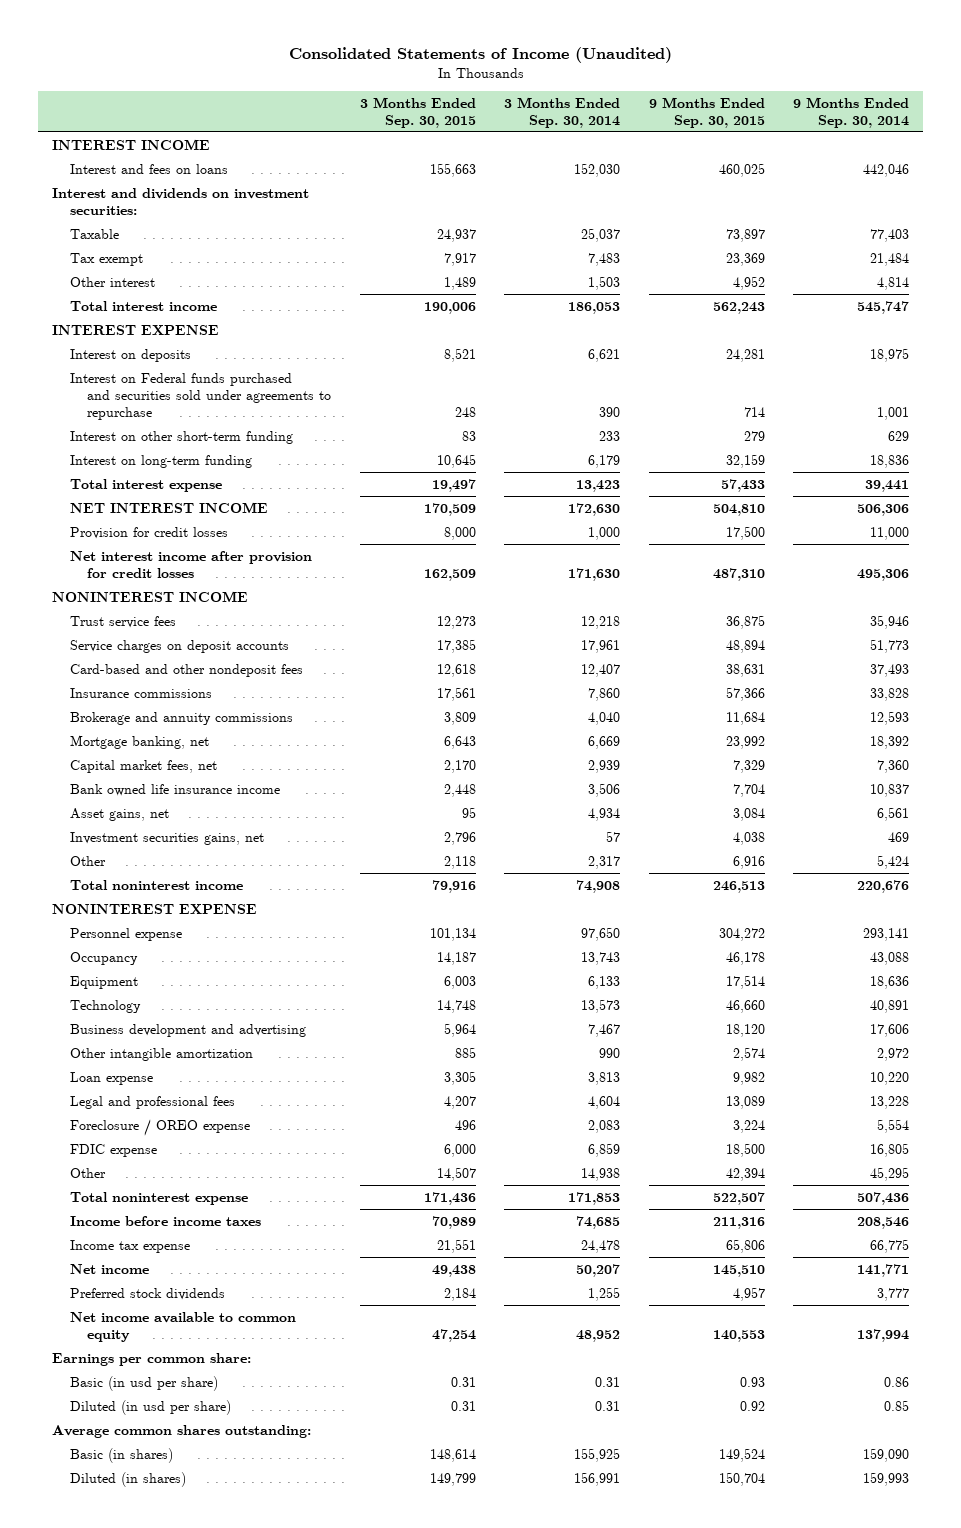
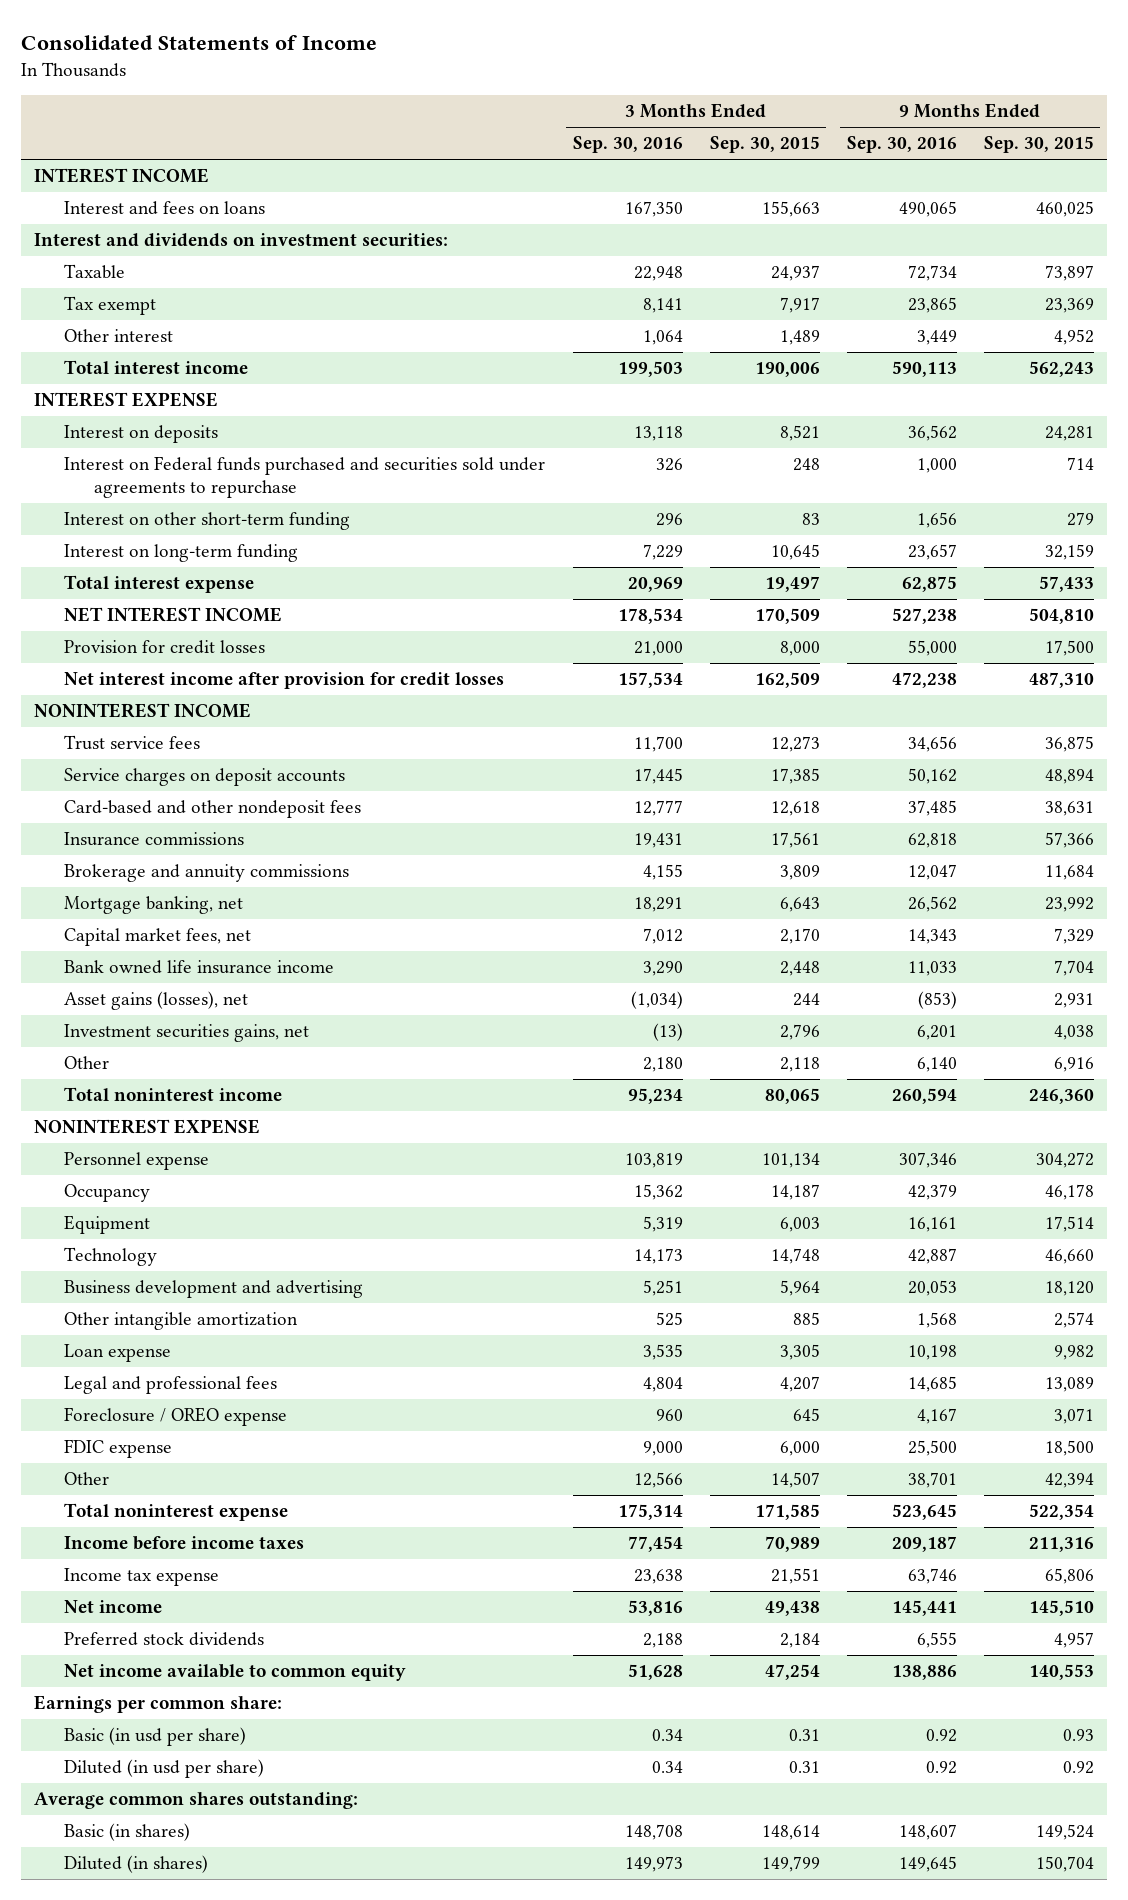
- Consolidated Statements of Income (Unaudited)
+ Consolidated Statements of Income
- | 3 Months Ended Sep. 30, 2015 | 3 Months Ended Sep. 30, 2014 | 9 Months Ended Sep. 30, 2015 | 9 Months Ended Sep. 30, 2014
+ | 3 Months Ended Sep. 30, 2016 | 3 Months Ended Sep. 30, 2015 | 9 Months Ended Sep. 30, 2016 | 9 Months Ended Sep. 30, 2015
- Asset gains, net | 95 | 4,934 | 3,084 | 6,561
+ Asset gains (losses), net | (1,034) | 244 | (853) | 2,931
- Total noninterest income | 79,916 | 74,908 | 246,513 | 220,676
+ Total noninterest income | 95,234 | 80,065 | 260,594 | 246,360
- Foreclosure / OREO expense | 496 | 2,083 | 3,224 | 5,554
+ Foreclosure / OREO expense | 960 | 645 | 4,167 | 3,071
- Total noninterest expense | 171,436 | 171,853 | 522,507 | 507,436
+ Total noninterest expense | 175,314 | 171,585 | 523,645 | 522,354

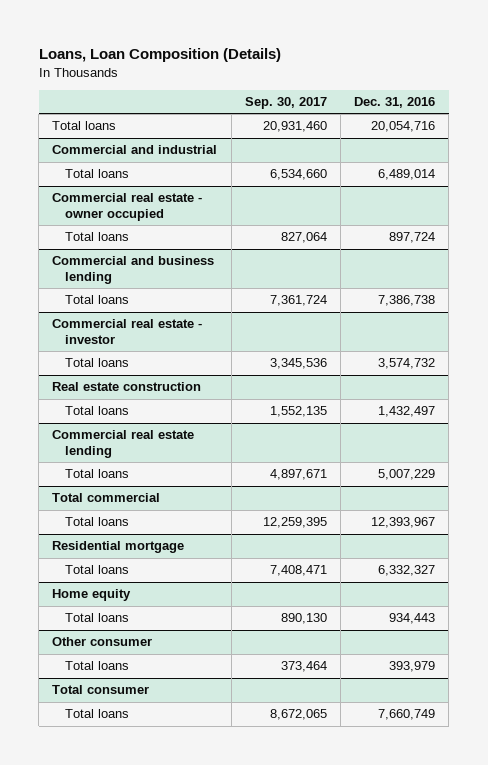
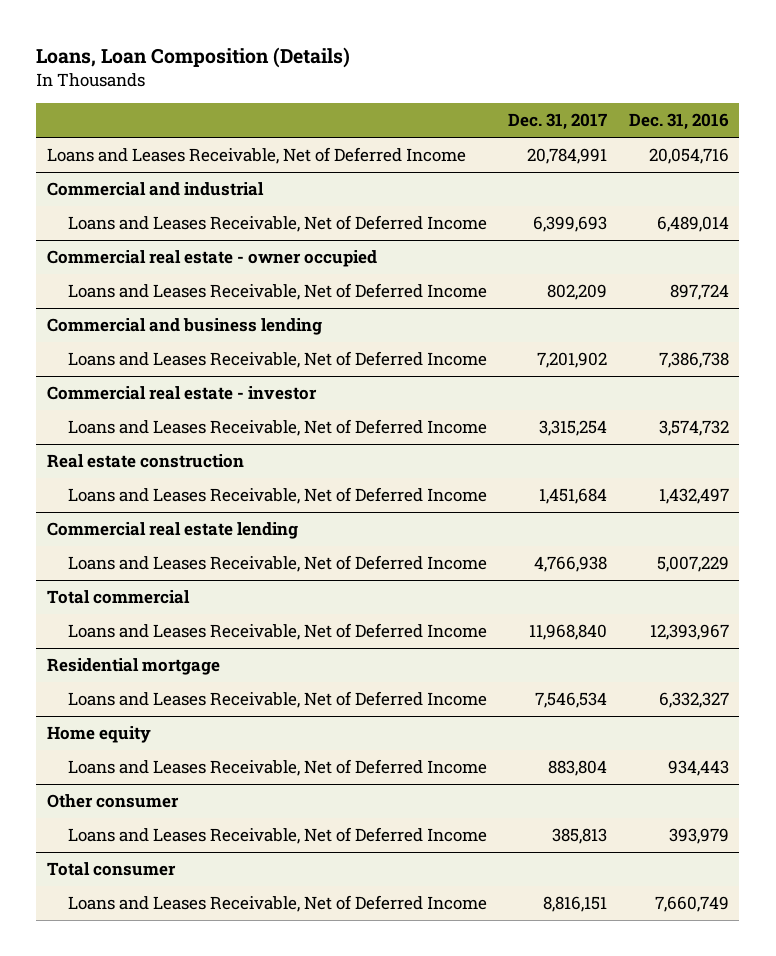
- | Sep. 30, 2017 | Dec. 31, 2016
+ | Dec. 31, 2017 | Dec. 31, 2016
- Total loans | 20,931,460 | 20,054,716
+ Loans and Leases Receivable, Net of Deferred Income | 20,784,991 | 20,054,716
@ Commercial and industrial
- Total loans | 6,534,660 | 6,489,014
+ Loans and Leases Receivable, Net of Deferred Income | 6,399,693 | 6,489,014
@ Commercial real estate - owner occupied
- Total loans | 827,064 | 897,724
+ Loans and Leases Receivable, Net of Deferred Income | 802,209 | 897,724
@ Commercial and business lending
- Total loans | 7,361,724 | 7,386,738
+ Loans and Leases Receivable, Net of Deferred Income | 7,201,902 | 7,386,738
@ Commercial real estate - investor
- Total loans | 3,345,536 | 3,574,732
+ Loans and Leases Receivable, Net of Deferred Income | 3,315,254 | 3,574,732
@ Real estate construction
- Total loans | 1,552,135 | 1,432,497
+ Loans and Leases Receivable, Net of Deferred Income | 1,451,684 | 1,432,497
@ Commercial real estate lending
- Total loans | 4,897,671 | 5,007,229
+ Loans and Leases Receivable, Net of Deferred Income | 4,766,938 | 5,007,229
@ Total commercial
- Total loans | 12,259,395 | 12,393,967
+ Loans and Leases Receivable, Net of Deferred Income | 11,968,840 | 12,393,967
@ Residential mortgage
- Total loans | 7,408,471 | 6,332,327
+ Loans and Leases Receivable, Net of Deferred Income | 7,546,534 | 6,332,327
@ Home equity
- Total loans | 890,130 | 934,443
+ Loans and Leases Receivable, Net of Deferred Income | 883,804 | 934,443
@ Other consumer
- Total loans | 373,464 | 393,979
+ Loans and Leases Receivable, Net of Deferred Income | 385,813 | 393,979
@ Total consumer
- Total loans | 8,672,065 | 7,660,749
+ Loans and Leases Receivable, Net of Deferred Income | 8,816,151 | 7,660,749

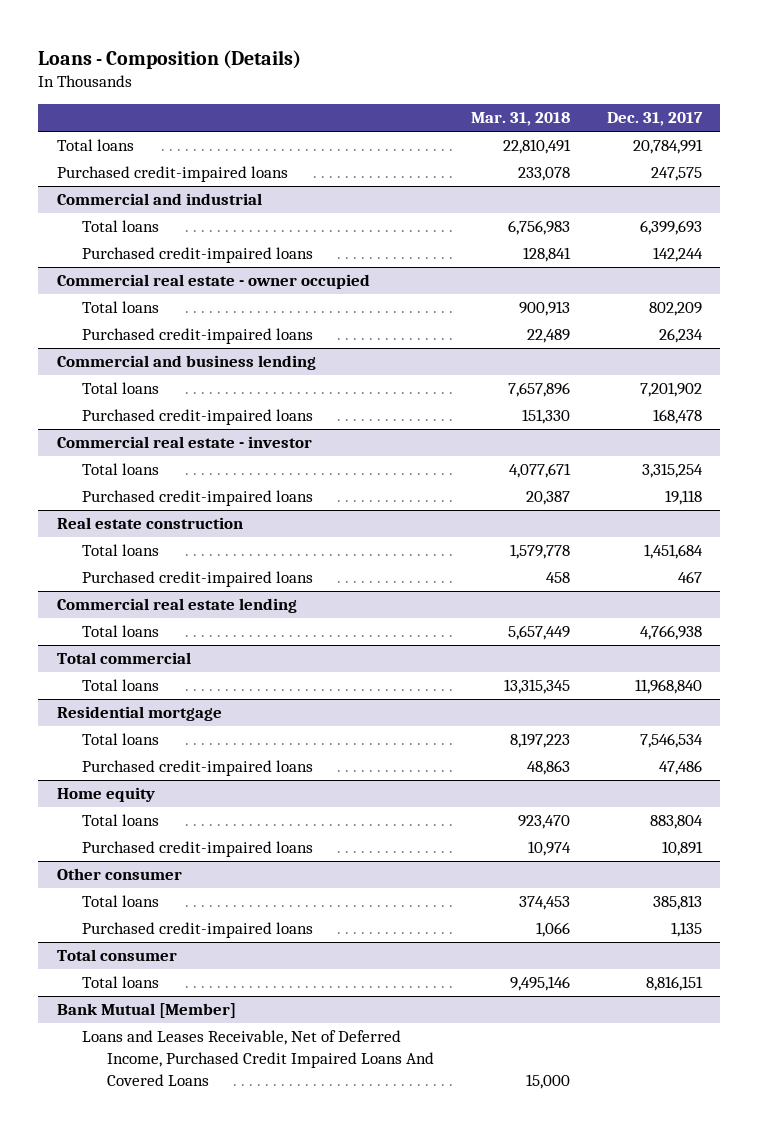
- Loans, Loan Composition (Details)
+ Loans - Composition (Details)
- | Dec. 31, 2017 | Dec. 31, 2016
+ | Mar. 31, 2018 | Dec. 31, 2017
- Loans and Leases Receivable, Net of Deferred Income | 20,784,991 | 20,054,716
+ Total loans | 22,810,491 | 20,784,991
+ Purchased credit-impaired loans | 233,078 | 247,575
@ Commercial and industrial
- Loans and Leases Receivable, Net of Deferred Income | 6,399,693 | 6,489,014
+ Total loans | 6,756,983 | 6,399,693
+ Purchased credit-impaired loans | 128,841 | 142,244
@ Commercial real estate - owner occupied
- Loans and Leases Receivable, Net of Deferred Income | 802,209 | 897,724
+ Total loans | 900,913 | 802,209
+ Purchased credit-impaired loans | 22,489 | 26,234
@ Commercial and business lending
- Loans and Leases Receivable, Net of Deferred Income | 7,201,902 | 7,386,738
+ Total loans | 7,657,896 | 7,201,902
+ Purchased credit-impaired loans | 151,330 | 168,478
@ Commercial real estate - investor
- Loans and Leases Receivable, Net of Deferred Income | 3,315,254 | 3,574,732
+ Total loans | 4,077,671 | 3,315,254
+ Purchased credit-impaired loans | 20,387 | 19,118
@ Real estate construction
- Loans and Leases Receivable, Net of Deferred Income | 1,451,684 | 1,432,497
+ Total loans | 1,579,778 | 1,451,684
+ Purchased credit-impaired loans | 458 | 467
@ Commercial real estate lending
- Loans and Leases Receivable, Net of Deferred Income | 4,766,938 | 5,007,229
+ Total loans | 5,657,449 | 4,766,938
@ Total commercial
- Loans and Leases Receivable, Net of Deferred Income | 11,968,840 | 12,393,967
+ Total loans | 13,315,345 | 11,968,840
@ Residential mortgage
- Loans and Leases Receivable, Net of Deferred Income | 7,546,534 | 6,332,327
+ Total loans | 8,197,223 | 7,546,534
+ Purchased credit-impaired loans | 48,863 | 47,486
@ Home equity
- Loans and Leases Receivable, Net of Deferred Income | 883,804 | 934,443
+ Total loans | 923,470 | 883,804
+ Purchased credit-impaired loans | 10,974 | 10,891
@ Other consumer
- Loans and Leases Receivable, Net of Deferred Income | 385,813 | 393,979
+ Total loans | 374,453 | 385,813
+ Purchased credit-impaired loans | 1,066 | 1,135
@ Total consumer
- Loans and Leases Receivable, Net of Deferred Income | 8,816,151 | 7,660,749
+ Total loans | 9,495,146 | 8,816,151
+ Bank Mutual [Member]
+ Loans and Leases Receivable, Net of Deferred Income, Purchased Credit Impaired Loans And Covered Loans | 15,000 |

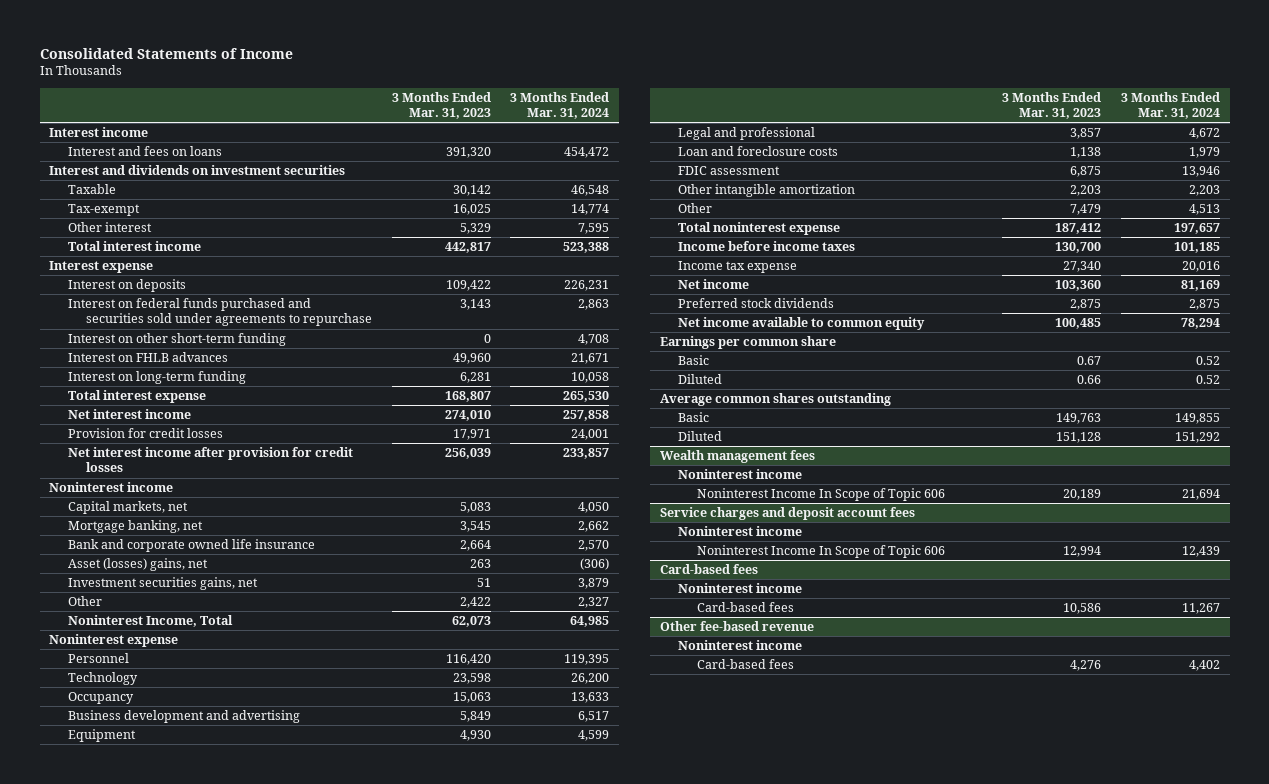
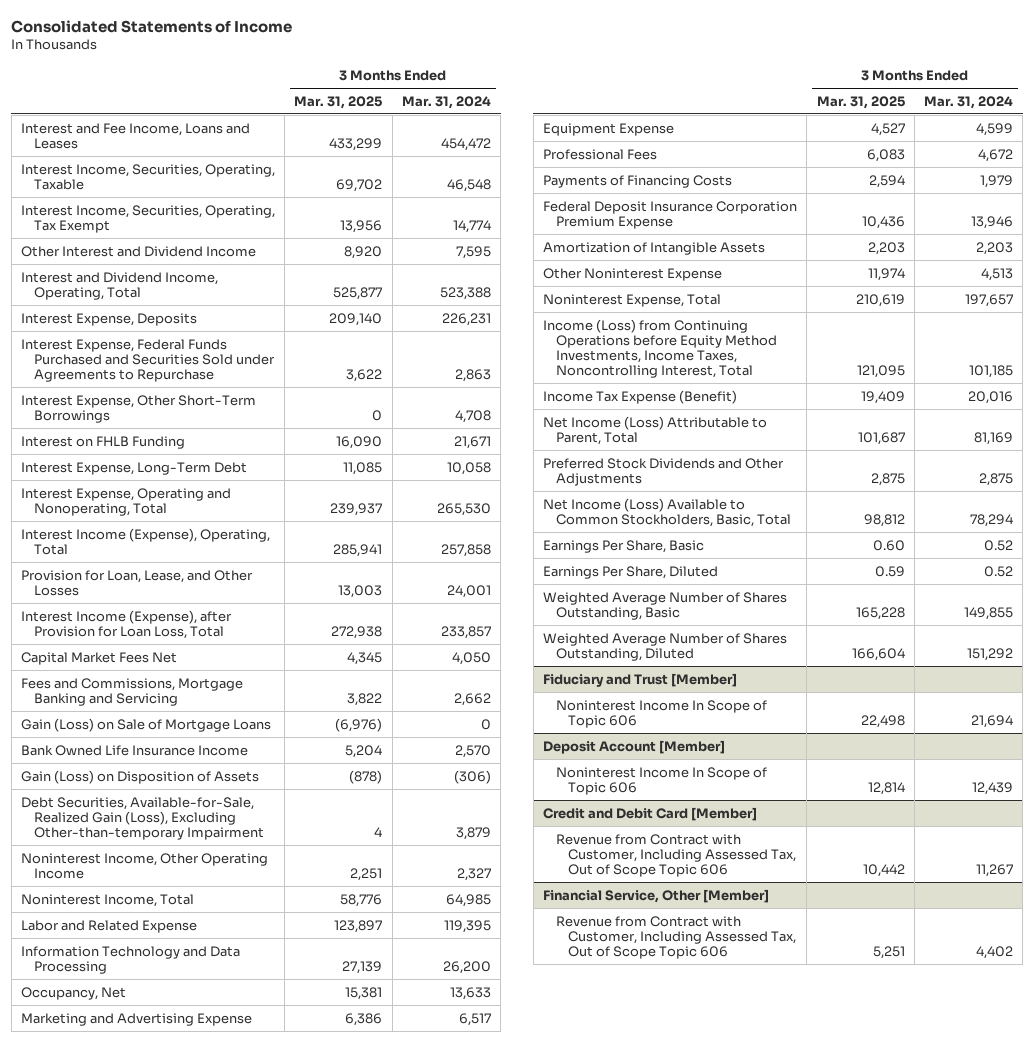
- | 3 Months Ended Mar. 31, 2023 | 3 Months Ended Mar. 31, 2024
+ | 3 Months Ended Mar. 31, 2025 | 3 Months Ended Mar. 31, 2024
- Interest income
- Interest and fees on loans | 391,320 | 454,472
- Interest and dividends on investment securities
- Taxable | 30,142 | 46,548
- Tax-exempt | 16,025 | 14,774
- Other interest | 5,329 | 7,595
- Total interest income | 442,817 | 523,388
- Interest expense
- Interest on deposits | 109,422 | 226,231
- Interest on federal funds purchased and securities sold under agreements to repurchase | 3,143 | 2,863
- Interest on other short-term funding | 0 | 4,708
- Interest on FHLB advances | 49,960 | 21,671
- Interest on long-term funding | 6,281 | 10,058
- Total interest expense | 168,807 | 265,530
- Net interest income | 274,010 | 257,858
- Provision for credit losses | 17,971 | 24,001
- Net interest income after provision for credit losses | 256,039 | 233,857
- Noninterest income
- Capital markets, net | 5,083 | 4,050
- Mortgage banking, net | 3,545 | 2,662
- Bank and corporate owned life insurance | 2,664 | 2,570
- Asset (losses) gains, net | 263 | (306)
- Investment securities gains, net | 51 | 3,879
- Other | 2,422 | 2,327
+ Interest and Fee Income, Loans and Leases | 433,299 | 454,472
+ Interest Income, Securities, Operating, Taxable | 69,702 | 46,548
+ Interest Income, Securities, Operating, Tax Exempt | 13,956 | 14,774
+ Other Interest and Dividend Income | 8,920 | 7,595
+ Interest and Dividend Income, Operating, Total | 525,877 | 523,388
+ Interest Expense, Deposits | 209,140 | 226,231
+ Interest Expense, Federal Funds Purchased and Securities Sold under Agreements to Repurchase | 3,622 | 2,863
+ Interest Expense, Other Short-Term Borrowings | 0 | 4,708
+ Interest on FHLB Funding | 16,090 | 21,671
+ Interest Expense, Long-Term Debt | 11,085 | 10,058
+ Interest Expense, Operating and Nonoperating, Total | 239,937 | 265,530
+ Interest Income (Expense), Operating, Total | 285,941 | 257,858
+ Provision for Loan, Lease, and Other Losses | 13,003 | 24,001
+ Interest Income (Expense), after Provision for Loan Loss, Total | 272,938 | 233,857
+ Capital Market Fees Net | 4,345 | 4,050
+ Fees and Commissions, Mortgage Banking and Servicing | 3,822 | 2,662
+ Gain (Loss) on Sale of Mortgage Loans | (6,976) | 0
+ Bank Owned Life Insurance Income | 5,204 | 2,570
+ Gain (Loss) on Disposition of Assets | (878) | (306)
+ Debt Securities, Available-for-Sale, Realized Gain (Loss), Excluding Other-than-temporary Impairment | 4 | 3,879
+ Noninterest Income, Other Operating Income | 2,251 | 2,327
- Noninterest expense
- Personnel | 116,420 | 119,395
- Technology | 23,598 | 26,200
- Occupancy | 15,063 | 13,633
- Business development and advertising | 5,849 | 6,517
- Equipment | 4,930 | 4,599
- Legal and professional | 3,857 | 4,672
- Loan and foreclosure costs | 1,138 | 1,979
- FDIC assessment | 6,875 | 13,946
- Other intangible amortization | 2,203 | 2,203
- Other | 7,479 | 4,513
- Total noninterest expense | 187,412 | 197,657
- Income before income taxes | 130,700 | 101,185
- Income tax expense | 27,340 | 20,016
- Net income | 103,360 | 81,169
- Preferred stock dividends | 2,875 | 2,875
- Net income available to common equity | 100,485 | 78,294
- Earnings per common share
- Basic | 0.67 | 0.52
- Diluted | 0.66 | 0.52
- Average common shares outstanding
- Basic | 149,763 | 149,855
- Diluted | 151,128 | 151,292
- Wealth management fees
- Noninterest income
+ Labor and Related Expense | 123,897 | 119,395
+ Information Technology and Data Processing | 27,139 | 26,200
+ Occupancy, Net | 15,381 | 13,633
+ Marketing and Advertising Expense | 6,386 | 6,517
+ Equipment Expense | 4,527 | 4,599
+ Professional Fees | 6,083 | 4,672
+ Payments of Financing Costs | 2,594 | 1,979
+ Federal Deposit Insurance Corporation Premium Expense | 10,436 | 13,946
+ Amortization of Intangible Assets | 2,203 | 2,203
+ Other Noninterest Expense | 11,974 | 4,513
+ Noninterest Expense, Total | 210,619 | 197,657
+ Income (Loss) from Continuing Operations before Equity Method Investments, Income Taxes, Noncontrolling Interest, Total | 121,095 | 101,185
+ Income Tax Expense (Benefit) | 19,409 | 20,016
+ Net Income (Loss) Attributable to Parent, Total | 101,687 | 81,169
+ Preferred Stock Dividends and Other Adjustments | 2,875 | 2,875
+ Net Income (Loss) Available to Common Stockholders, Basic, Total | 98,812 | 78,294
+ Earnings Per Share, Basic | 0.60 | 0.52
+ Earnings Per Share, Diluted | 0.59 | 0.52
+ Weighted Average Number of Shares Outstanding, Basic | 165,228 | 149,855
+ Weighted Average Number of Shares Outstanding, Diluted | 166,604 | 151,292
+ Fiduciary and Trust [Member]
- Service charges and deposit account fees
- Noninterest income
+ Deposit Account [Member]
- Card-based fees
- Noninterest income
- Card-based fees | 10,586 | 11,267
- Other fee-based revenue
- Noninterest income
- Card-based fees | 4,276 | 4,402
+ Credit and Debit Card [Member]
+ Revenue from Contract with Customer, Including Assessed Tax, Out of Scope Topic 606 | 10,442 | 11,267
+ Financial Service, Other [Member]
+ Revenue from Contract with Customer, Including Assessed Tax, Out of Scope Topic 606 | 5,251 | 4,402

